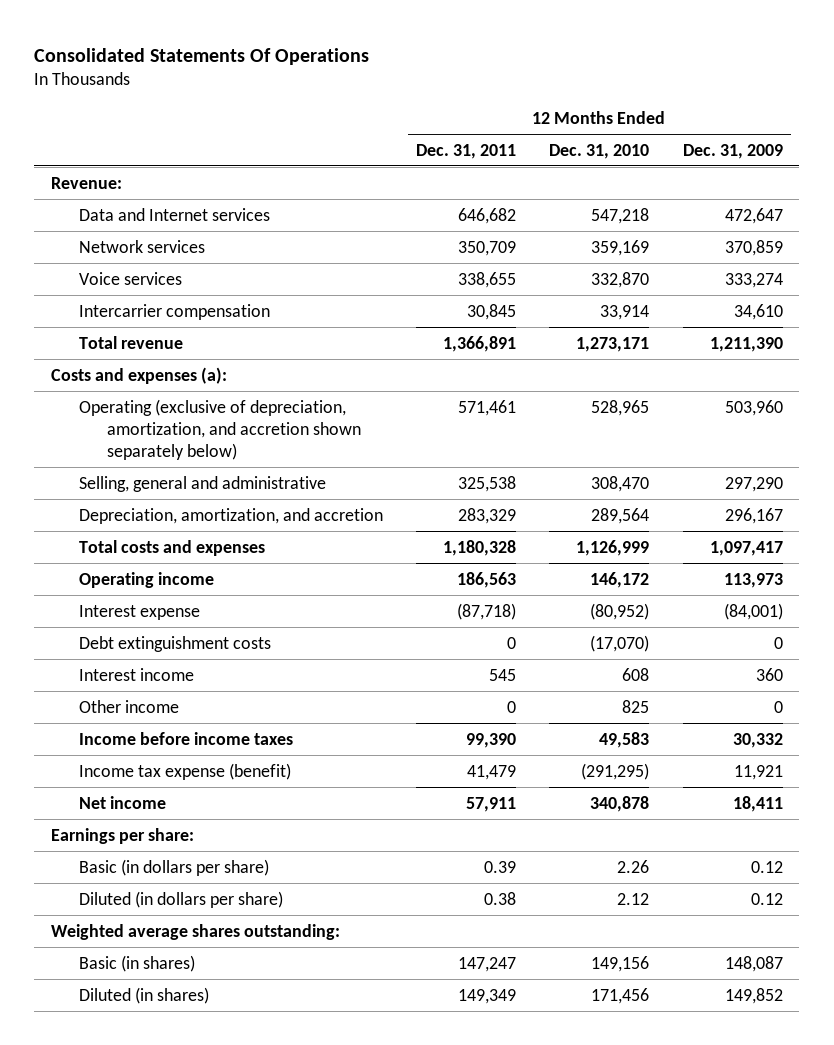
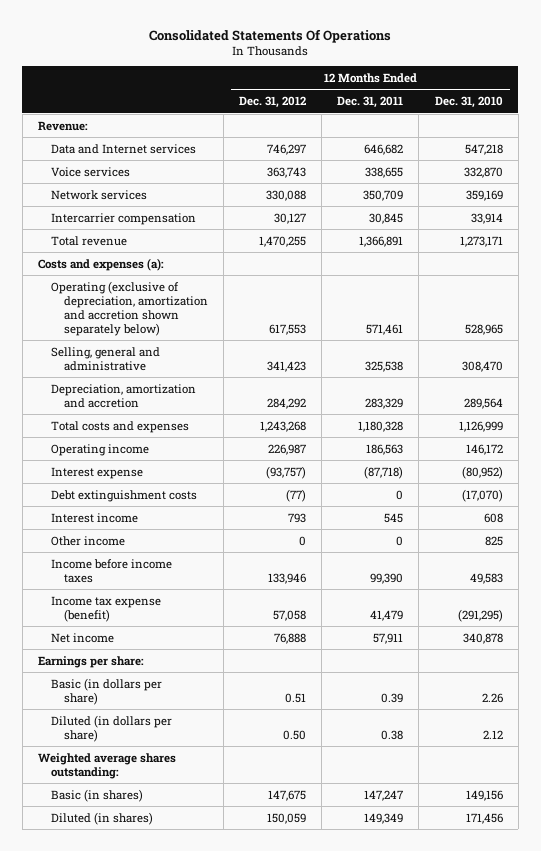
- | 12 Months Ended Dec. 31, 2011 | 12 Months Ended Dec. 31, 2010 | 12 Months Ended Dec. 31, 2009
+ | 12 Months Ended Dec. 31, 2012 | 12 Months Ended Dec. 31, 2011 | 12 Months Ended Dec. 31, 2010
moved down: Network services | 330,088 | 350,709 | 359,169
- Operating (exclusive of depreciation, amortization, and accretion shown separately below) | 571,461 | 528,965 | 503,960
+ Operating (exclusive of depreciation, amortization and accretion shown separately below) | 617,553 | 571,461 | 528,965
- Depreciation, amortization, and accretion | 283,329 | 289,564 | 296,167
+ Depreciation, amortization and accretion | 284,292 | 283,329 | 289,564

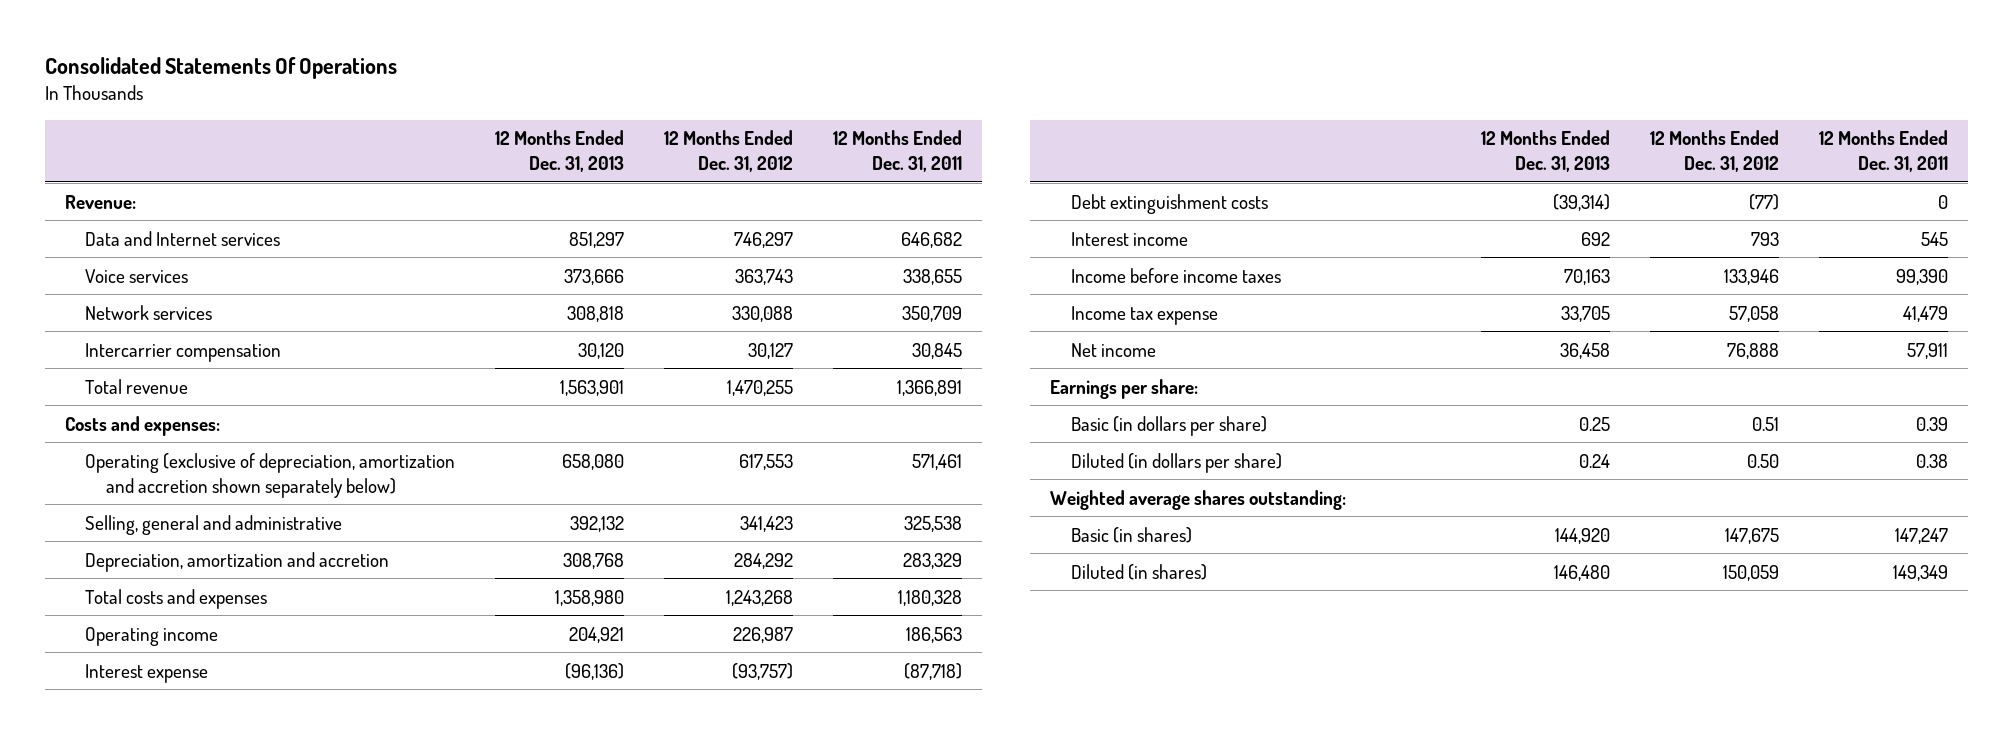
- | 12 Months Ended Dec. 31, 2012 | 12 Months Ended Dec. 31, 2011 | 12 Months Ended Dec. 31, 2010
+ | 12 Months Ended Dec. 31, 2013 | 12 Months Ended Dec. 31, 2012 | 12 Months Ended Dec. 31, 2011
- Costs and expenses (a):
+ Costs and expenses:
- Other income | 0 | 0 | 825
- Income tax expense (benefit) | 57,058 | 41,479 | (291,295)
+ Income tax expense | 33,705 | 57,058 | 41,479

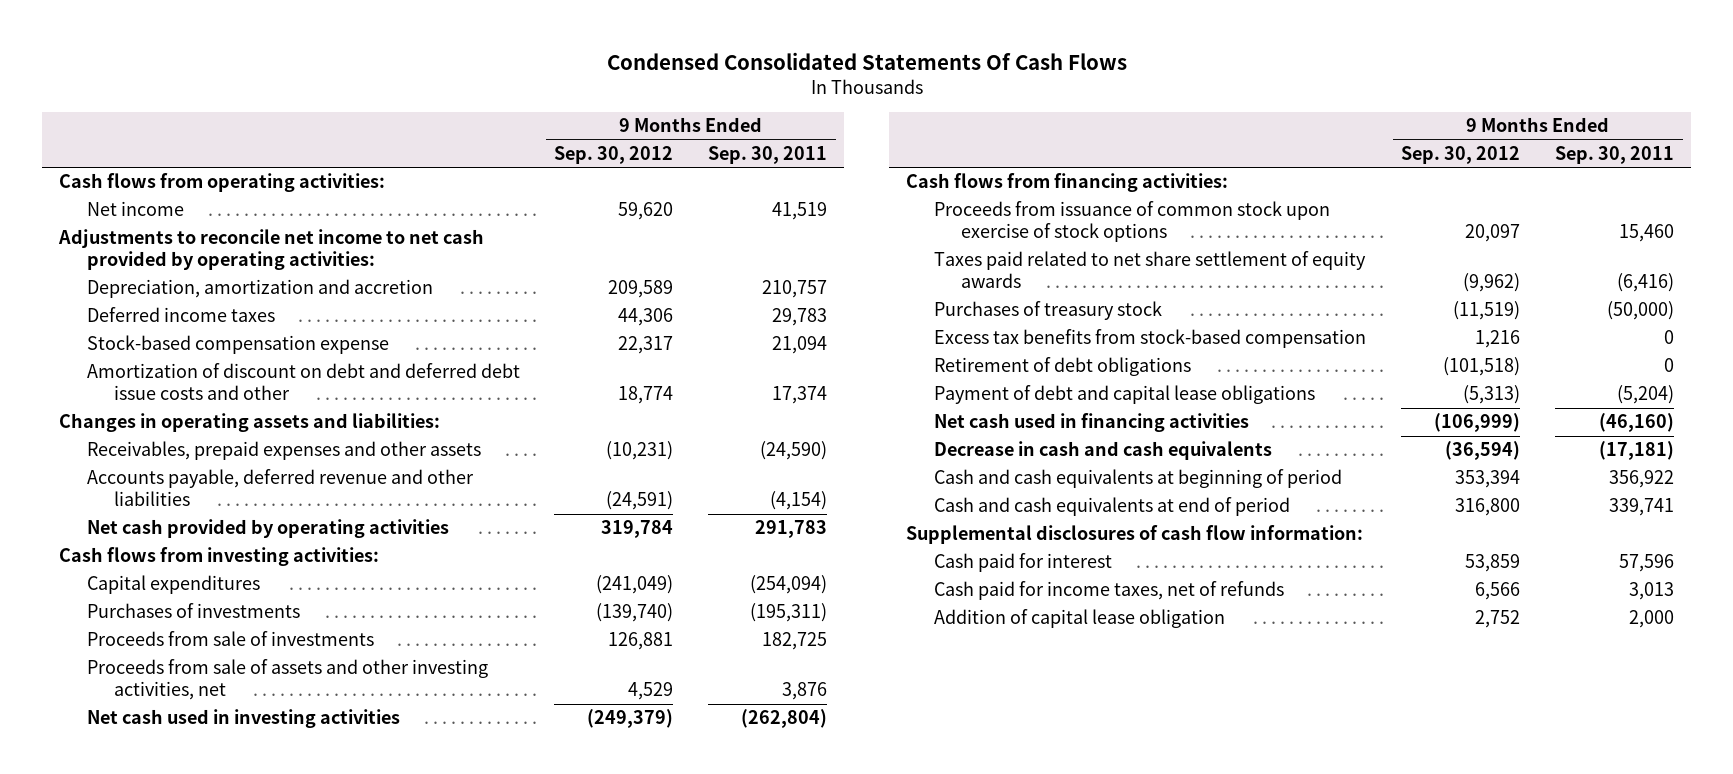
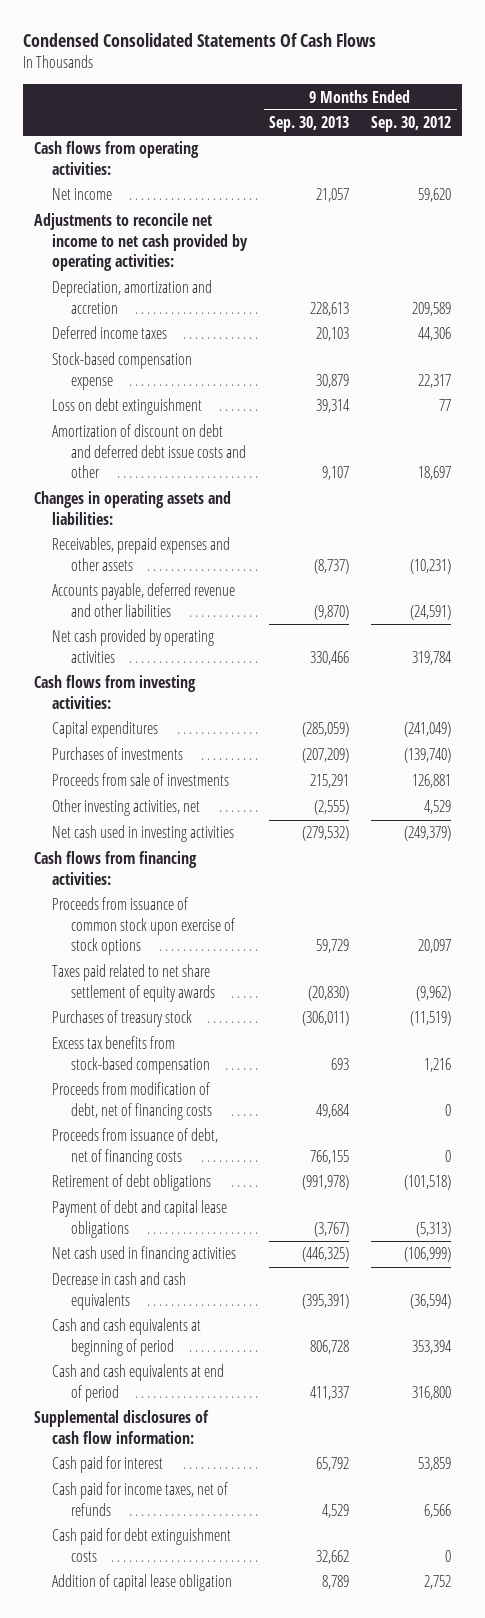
- | 9 Months Ended Sep. 30, 2012 | 9 Months Ended Sep. 30, 2011
+ | 9 Months Ended Sep. 30, 2013 | 9 Months Ended Sep. 30, 2012
- Amortization of discount on debt and deferred debt issue costs and other | 18,774 | 17,374
+ Loss on debt extinguishment | 39,314 | 77
+ Amortization of discount on debt and deferred debt issue costs and other | 9,107 | 18,697
- Proceeds from sale of assets and other investing activities, net | 4,529 | 3,876
+ Other investing activities, net | (2,555) | 4,529
+ Proceeds from modification of debt, net of financing costs | 49,684 | 0
+ Proceeds from issuance of debt, net of financing costs | 766,155 | 0
+ Cash paid for debt extinguishment costs | 32,662 | 0

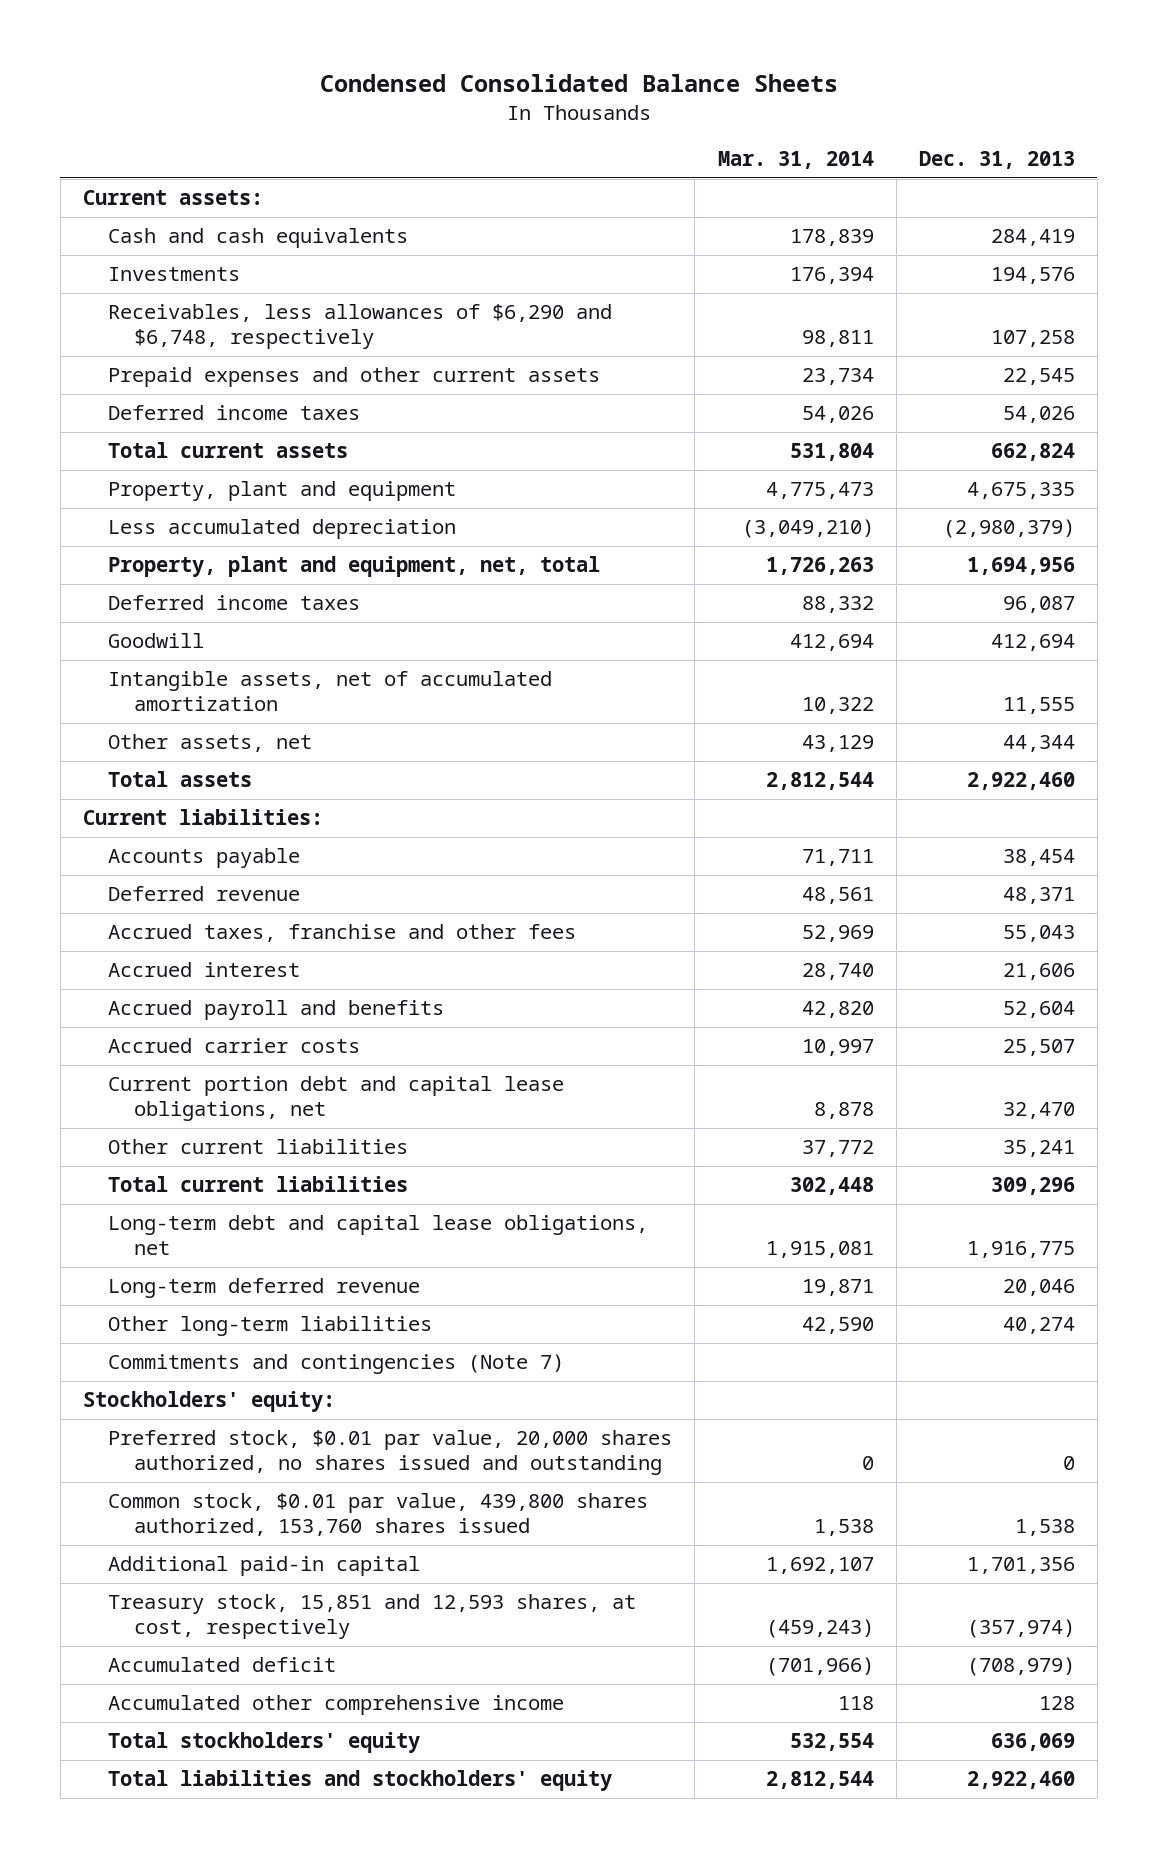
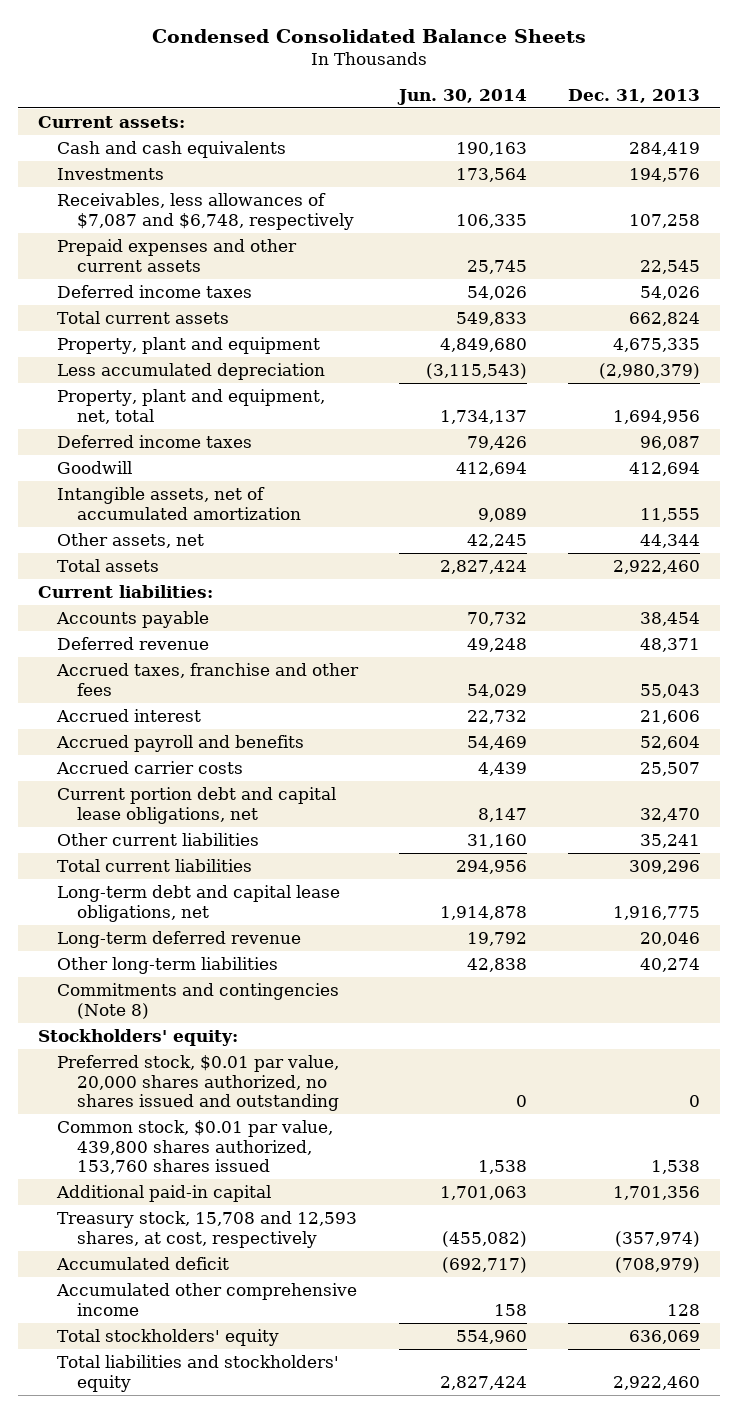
- | Mar. 31, 2014 | Dec. 31, 2013
+ | Jun. 30, 2014 | Dec. 31, 2013
- Receivables, less allowances of $6,290 and $6,748, respectively | 98,811 | 107,258
+ Receivables, less allowances of $7,087 and $6,748, respectively | 106,335 | 107,258
- Commitments and contingencies (Note 7)
+ Commitments and contingencies (Note 8)
- Treasury stock, 15,851 and 12,593 shares, at cost, respectively | (459,243) | (357,974)
+ Treasury stock, 15,708 and 12,593 shares, at cost, respectively | (455,082) | (357,974)

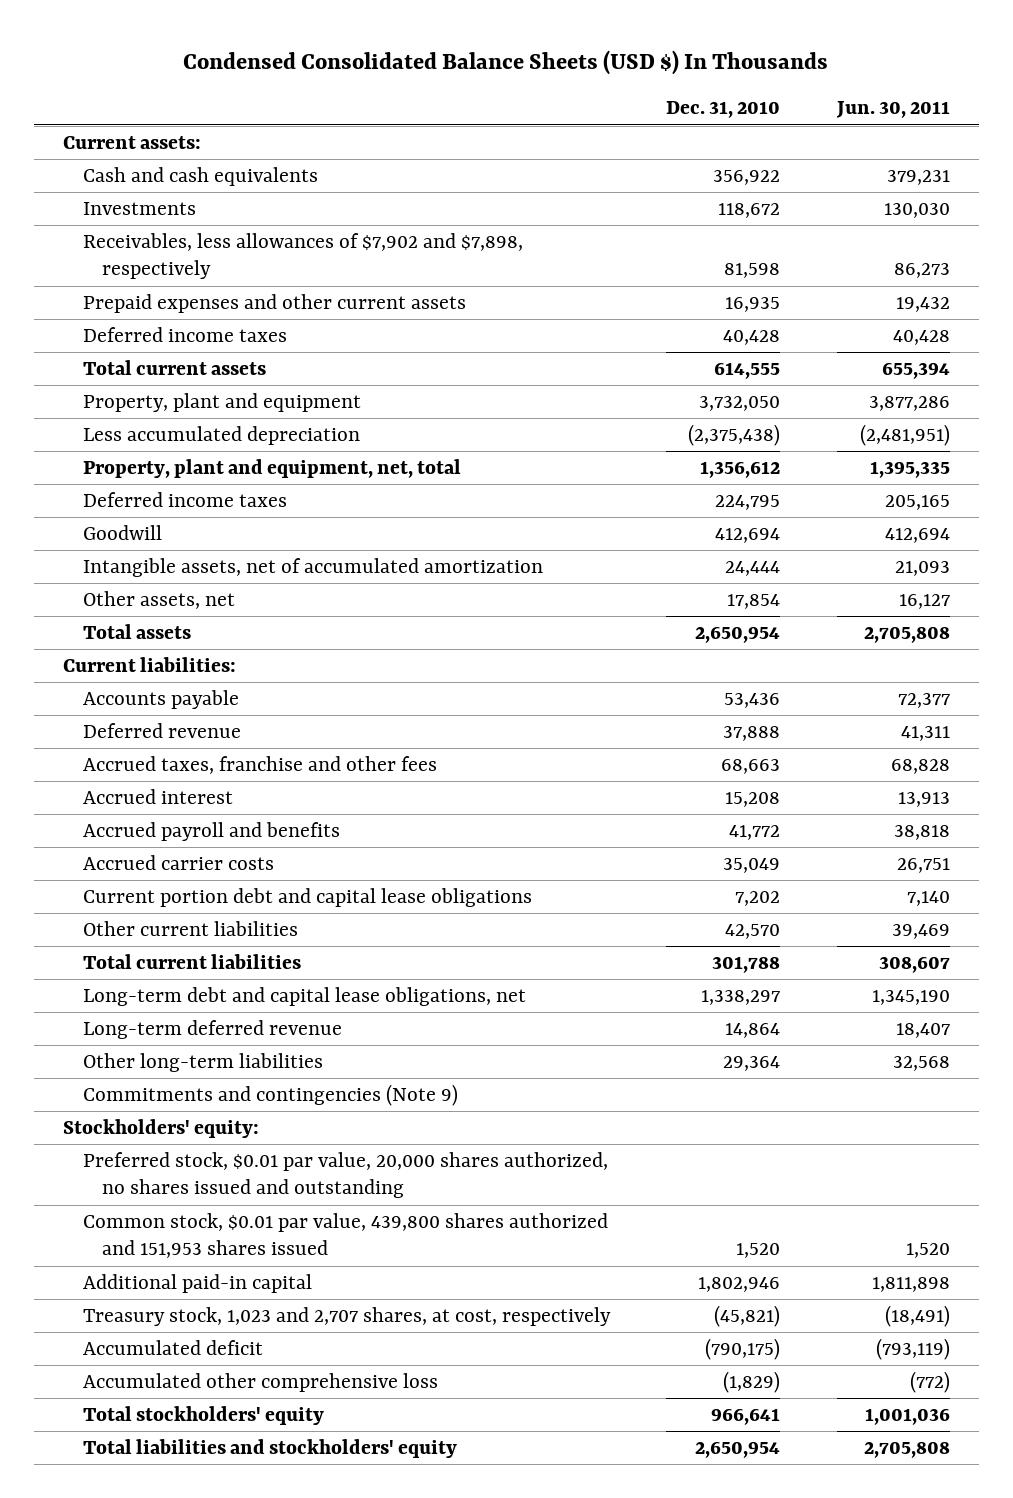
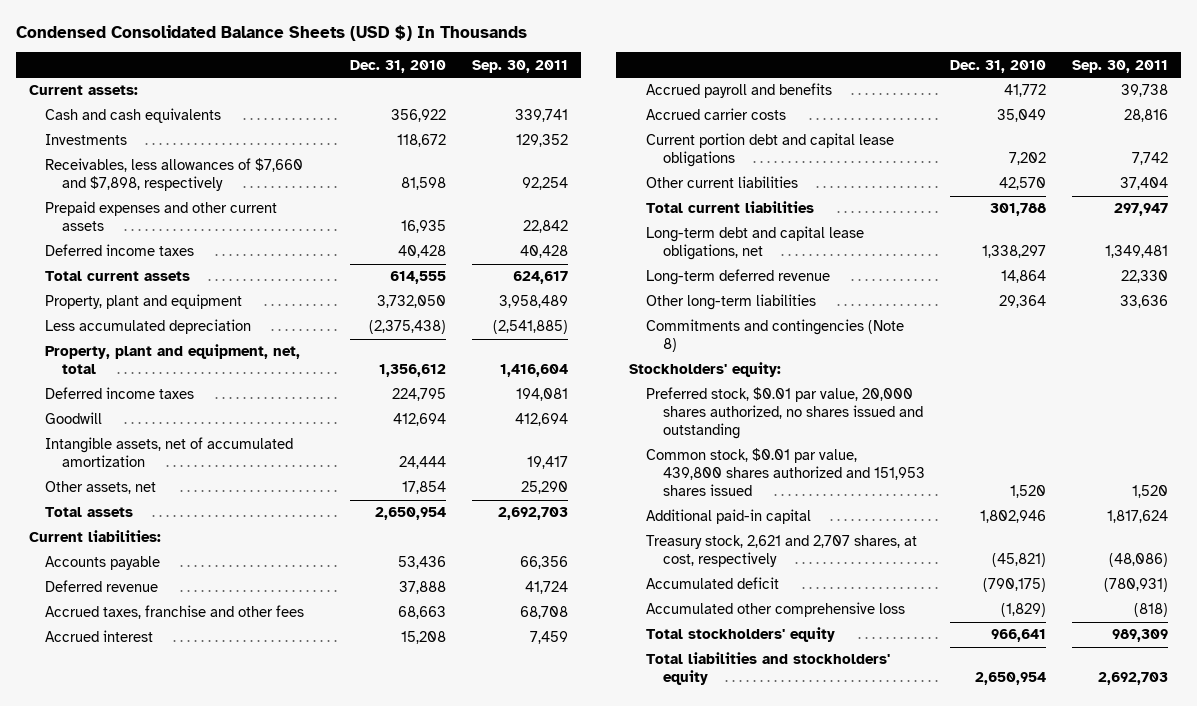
- | Dec. 31, 2010 | Jun. 30, 2011
+ | Dec. 31, 2010 | Sep. 30, 2011
- Receivables, less allowances of $7,902 and $7,898, respectively | 81,598 | 86,273
+ Receivables, less allowances of $7,660 and $7,898, respectively | 81,598 | 92,254
- Commitments and contingencies (Note 9)
+ Commitments and contingencies (Note 8)
- Treasury stock, 1,023 and 2,707 shares, at cost, respectively | (45,821) | (18,491)
+ Treasury stock, 2,621 and 2,707 shares, at cost, respectively | (45,821) | (48,086)

